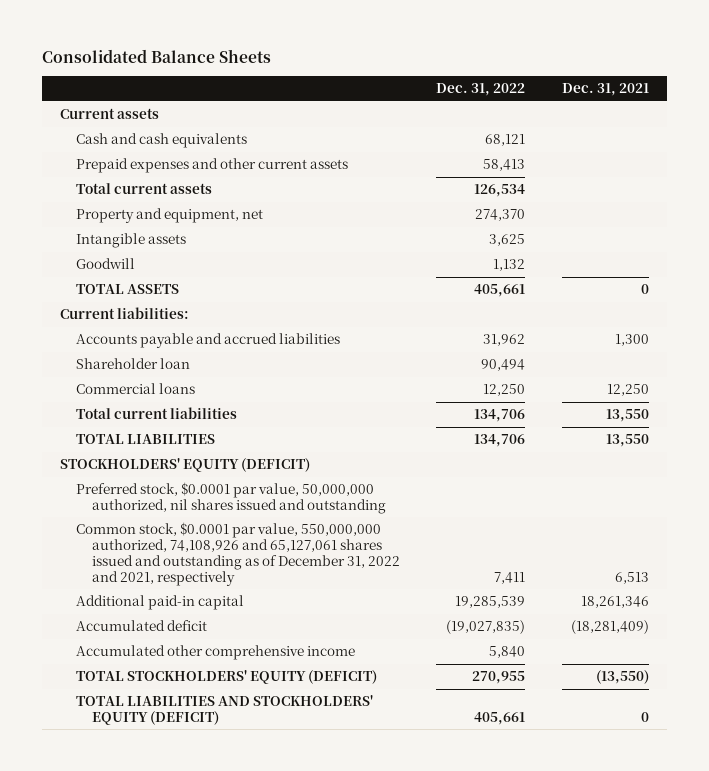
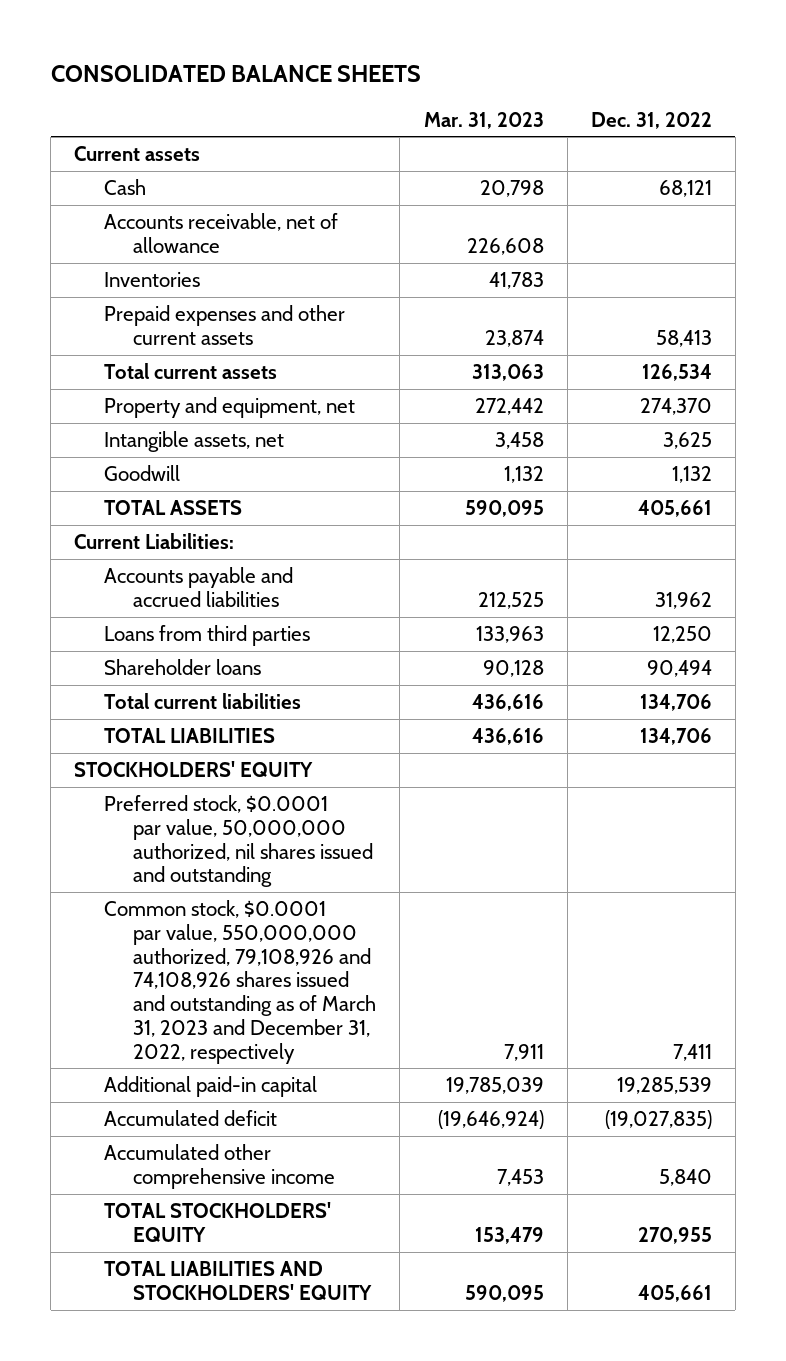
- Consolidated Balance Sheets
+ CONSOLIDATED BALANCE SHEETS
- | Dec. 31, 2022 | Dec. 31, 2021
+ | Mar. 31, 2023 | Dec. 31, 2022
- Cash and cash equivalents | 68,121 |
+ Cash | 20,798 | 68,121
+ Accounts receivable, net of allowance | 226,608 |
+ Inventories | 41,783 |
- Intangible assets | 3,625 |
+ Intangible assets, net | 3,458 | 3,625
- Current liabilities:
+ Current Liabilities:
- Shareholder loan | 90,494 |
- Commercial loans | 12,250 | 12,250
+ Loans from third parties | 133,963 | 12,250
+ Shareholder loans | 90,128 | 90,494
- STOCKHOLDERS' EQUITY (DEFICIT)
+ STOCKHOLDERS' EQUITY
- Common stock, $0.0001 par value, 550,000,000 authorized, 74,108,926 and 65,127,061 shares issued and outstanding as of December 31, 2022 and 2021, respectively | 7,411 | 6,513
+ Common stock, $0.0001 par value, 550,000,000 authorized, 79,108,926 and 74,108,926 shares issued and outstanding as of March 31, 2023 and December 31, 2022, respectively | 7,911 | 7,411
- TOTAL STOCKHOLDERS' EQUITY (DEFICIT) | 270,955 | (13,550)
- TOTAL LIABILITIES AND STOCKHOLDERS' EQUITY (DEFICIT) | 405,661 | 0
+ TOTAL STOCKHOLDERS' EQUITY | 153,479 | 270,955
+ TOTAL LIABILITIES AND STOCKHOLDERS' EQUITY | 590,095 | 405,661

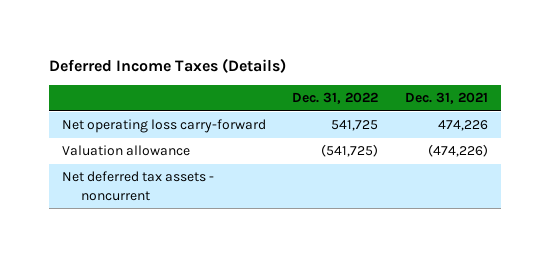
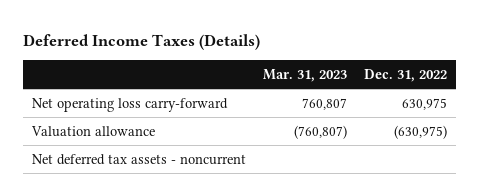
- | Dec. 31, 2022 | Dec. 31, 2021
+ | Mar. 31, 2023 | Dec. 31, 2022
- Net operating loss carry-forward | 541,725 | 474,226
- Valuation allowance | (541,725) | (474,226)
+ Net operating loss carry-forward | 760,807 | 630,975
+ Valuation allowance | (760,807) | (630,975)

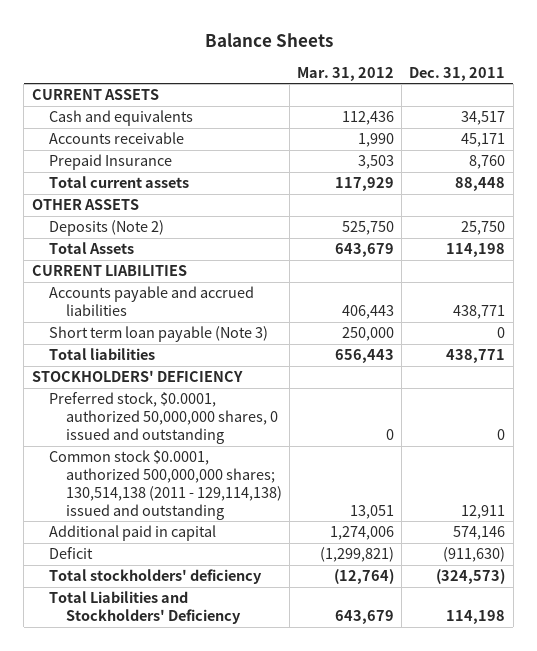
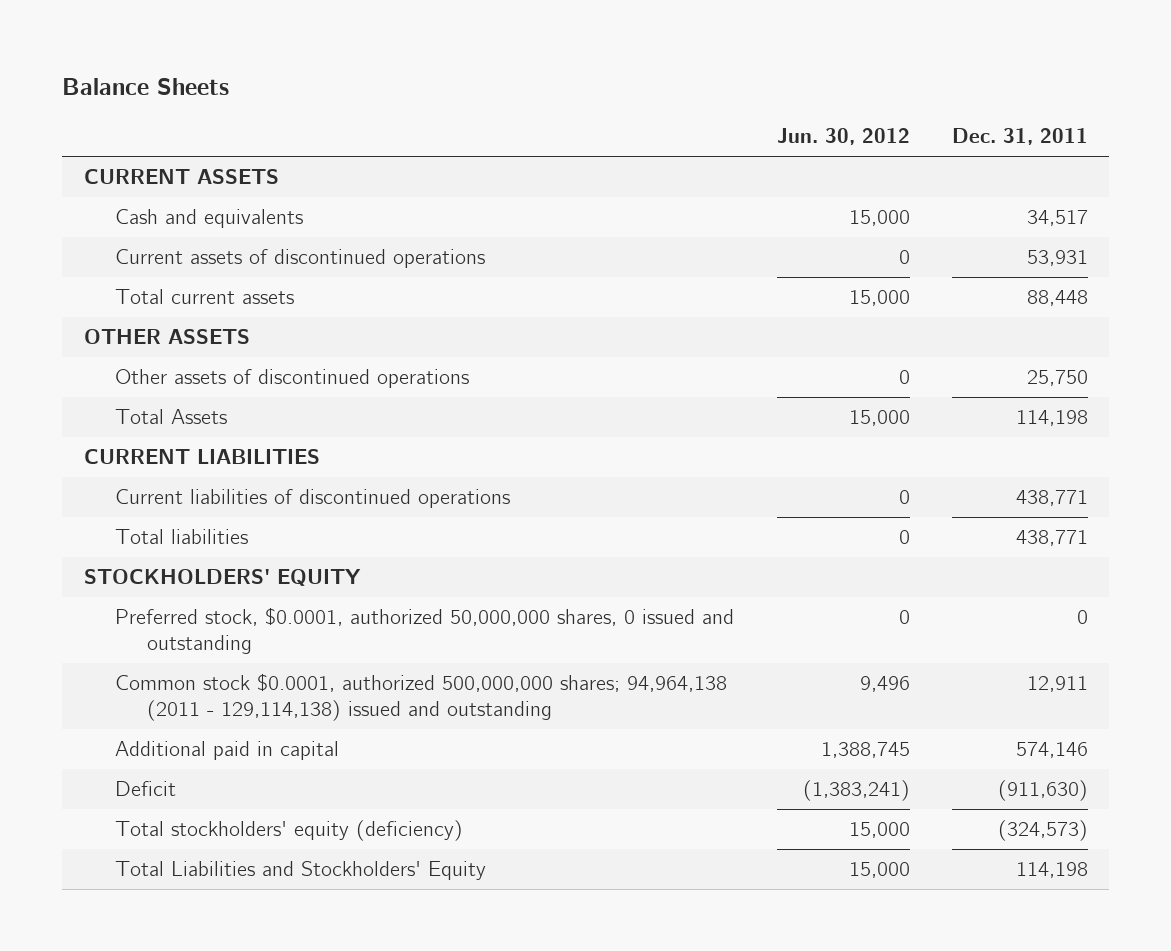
- | Mar. 31, 2012 | Dec. 31, 2011
+ | Jun. 30, 2012 | Dec. 31, 2011
- Accounts receivable | 1,990 | 45,171
- Prepaid Insurance | 3,503 | 8,760
+ Current assets of discontinued operations | 0 | 53,931
- Deposits (Note 2) | 525,750 | 25,750
+ Other assets of discontinued operations | 0 | 25,750
- Accounts payable and accrued liabilities | 406,443 | 438,771
- Short term loan payable (Note 3) | 250,000 | 0
+ Current liabilities of discontinued operations | 0 | 438,771
- STOCKHOLDERS' DEFICIENCY
+ STOCKHOLDERS' EQUITY
- Common stock $0.0001, authorized 500,000,000 shares; 130,514,138 (2011 - 129,114,138) issued and outstanding | 13,051 | 12,911
+ Common stock $0.0001, authorized 500,000,000 shares; 94,964,138 (2011 - 129,114,138) issued and outstanding | 9,496 | 12,911
- Total stockholders' deficiency | (12,764) | (324,573)
- Total Liabilities and Stockholders' Deficiency | 643,679 | 114,198
+ Total stockholders' equity (deficiency) | 15,000 | (324,573)
+ Total Liabilities and Stockholders' Equity | 15,000 | 114,198

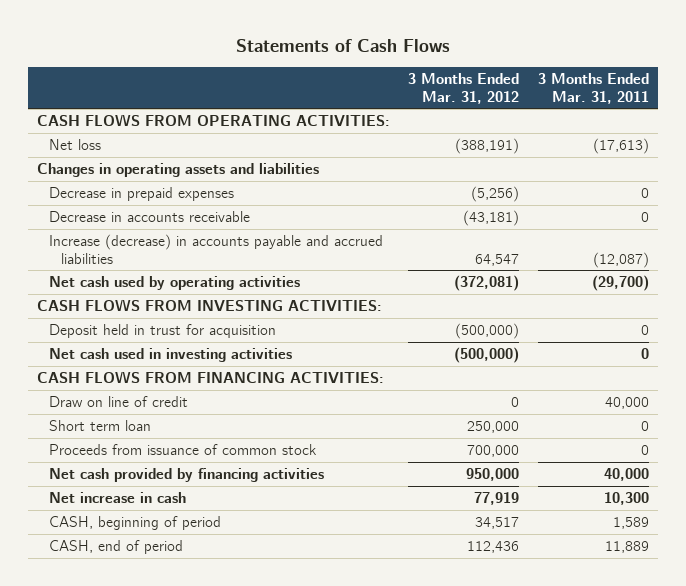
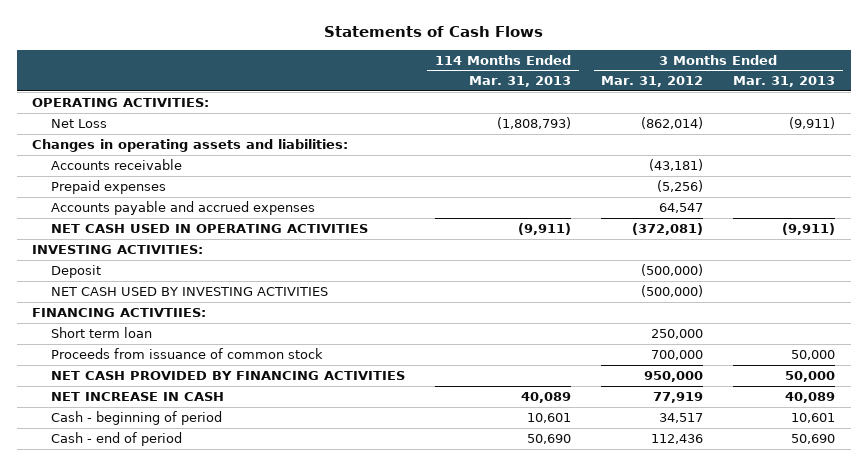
- | 3 Months Ended Mar. 31, 2012 | 3 Months Ended Mar. 31, 2011
+ | 114 Months Ended Mar. 31, 2013 | 3 Months Ended Mar. 31, 2012 | 3 Months Ended Mar. 31, 2013
- CASH FLOWS FROM OPERATING ACTIVITIES:
- Net loss | (388,191) | (17,613)
- Changes in operating assets and liabilities
- Decrease in prepaid expenses | (5,256) | 0
- Decrease in accounts receivable | (43,181) | 0
- Increase (decrease) in accounts payable and accrued liabilities | 64,547 | (12,087)
- Net cash used by operating activities | (372,081) | (29,700)
- CASH FLOWS FROM INVESTING ACTIVITIES:
- Deposit held in trust for acquisition | (500,000) | 0
- Net cash used in investing activities | (500,000) | 0
- CASH FLOWS FROM FINANCING ACTIVITIES:
- Draw on line of credit | 0 | 40,000
+ OPERATING ACTIVITIES:
+ Net Loss | (1,808,793) | (862,014) | (9,911)
+ Changes in operating assets and liabilities:
+ Accounts receivable | | (43,181) |
+ Prepaid expenses | | (5,256) |
+ Accounts payable and accrued expenses | | 64,547 |
+ NET CASH USED IN OPERATING ACTIVITIES | (9,911) | (372,081) | (9,911)
+ INVESTING ACTIVITIES:
+ Deposit | | (500,000) |
+ NET CASH USED BY INVESTING ACTIVITIES | | (500,000) |
+ FINANCING ACTIVTIIES:
- Net cash provided by financing activities | 950,000 | 40,000
- Net increase in cash | 77,919 | 10,300
- CASH, beginning of period | 34,517 | 1,589
- CASH, end of period | 112,436 | 11,889
+ NET CASH PROVIDED BY FINANCING ACTIVITIES | | 950,000 | 50,000
+ NET INCREASE IN CASH | 40,089 | 77,919 | 40,089
+ Cash - beginning of period | 10,601 | 34,517 | 10,601
+ Cash - end of period | 50,690 | 112,436 | 50,690

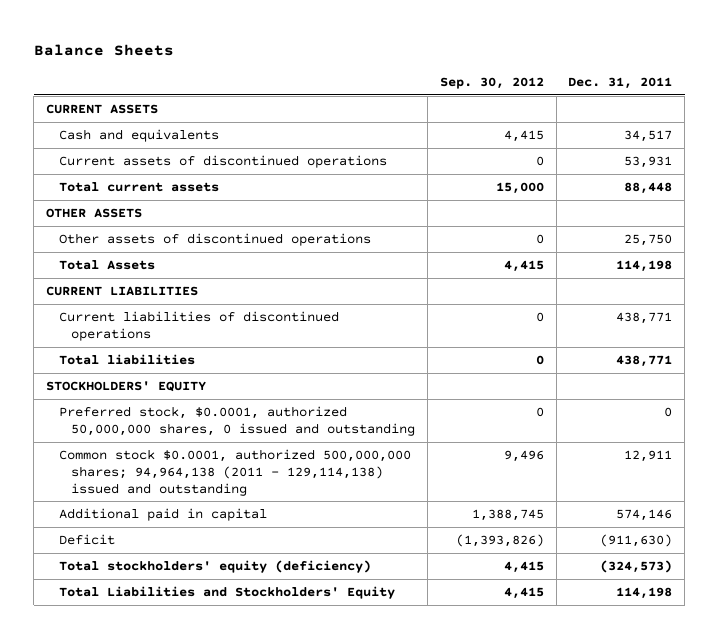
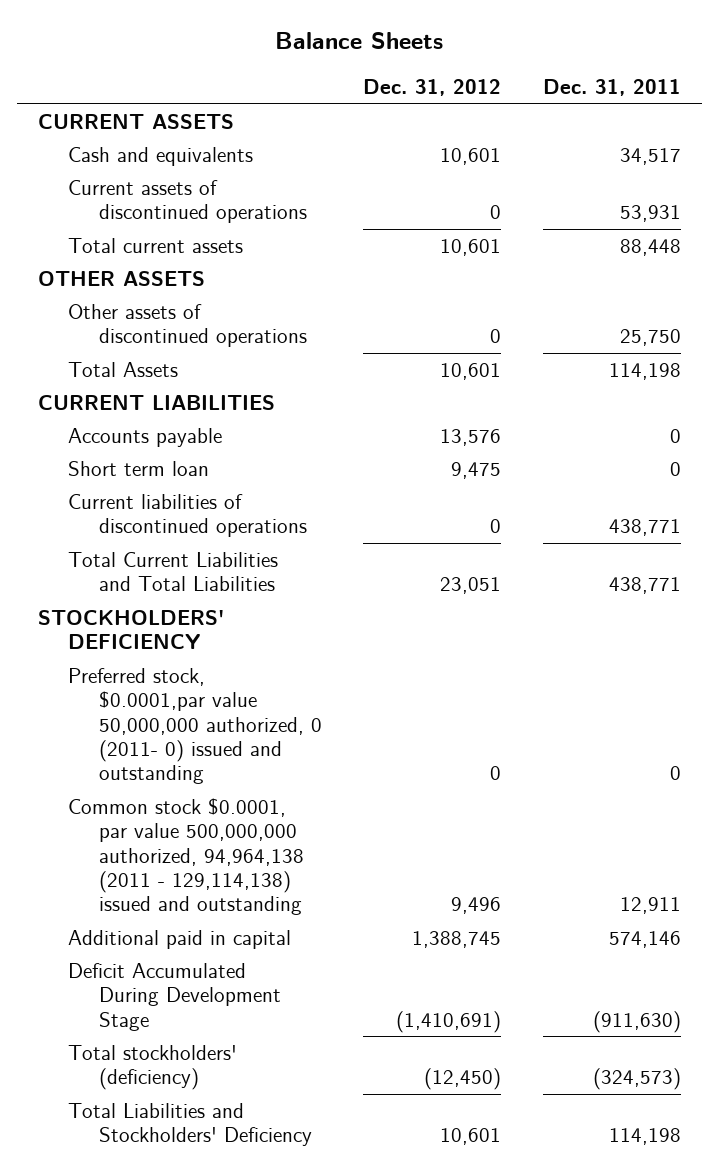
- | Sep. 30, 2012 | Dec. 31, 2011
+ | Dec. 31, 2012 | Dec. 31, 2011
+ Accounts payable | 13,576 | 0
+ Short term loan | 9,475 | 0
- Total liabilities | 0 | 438,771
- STOCKHOLDERS' EQUITY
- Preferred stock, $0.0001, authorized 50,000,000 shares, 0 issued and outstanding | 0 | 0
- Common stock $0.0001, authorized 500,000,000 shares; 94,964,138 (2011 - 129,114,138) issued and outstanding | 9,496 | 12,911
+ Total Current Liabilities and Total Liabilities | 23,051 | 438,771
+ STOCKHOLDERS' DEFICIENCY
+ Preferred stock, $0.0001,par value 50,000,000 authorized, 0 (2011- 0) issued and outstanding | 0 | 0
+ Common stock $0.0001, par value 500,000,000 authorized, 94,964,138 (2011 - 129,114,138) issued and outstanding | 9,496 | 12,911
- Deficit | (1,393,826) | (911,630)
- Total stockholders' equity (deficiency) | 4,415 | (324,573)
- Total Liabilities and Stockholders' Equity | 4,415 | 114,198
+ Deficit Accumulated During Development Stage | (1,410,691) | (911,630)
+ Total stockholders' (deficiency) | (12,450) | (324,573)
+ Total Liabilities and Stockholders' Deficiency | 10,601 | 114,198

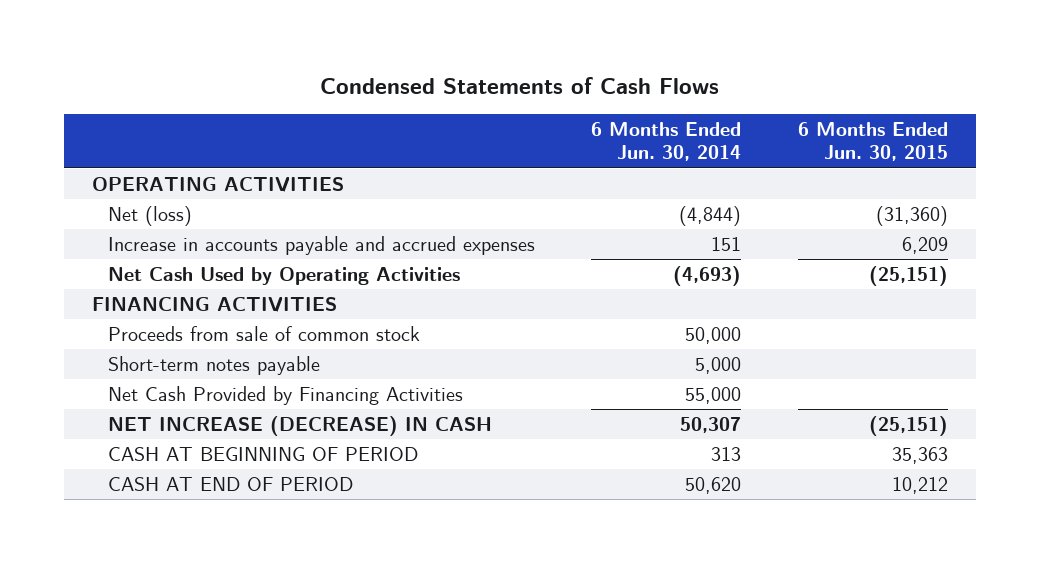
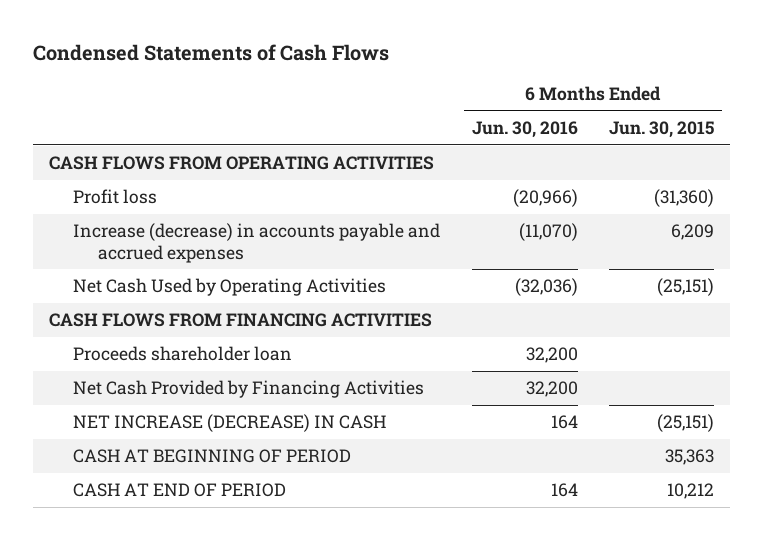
- | 6 Months Ended Jun. 30, 2014 | 6 Months Ended Jun. 30, 2015
+ | 6 Months Ended Jun. 30, 2016 | 6 Months Ended Jun. 30, 2015
- OPERATING ACTIVITIES
- Net (loss) | (4,844) | (31,360)
- Increase in accounts payable and accrued expenses | 151 | 6,209
+ CASH FLOWS FROM OPERATING ACTIVITIES
+ Profit loss | (20,966) | (31,360)
+ Increase (decrease) in accounts payable and accrued expenses | (11,070) | 6,209
- FINANCING ACTIVITIES
- Proceeds from sale of common stock | 50,000 |
- Short-term notes payable | 5,000 |
+ CASH FLOWS FROM FINANCING ACTIVITIES
+ Proceeds shareholder loan | 32,200 |

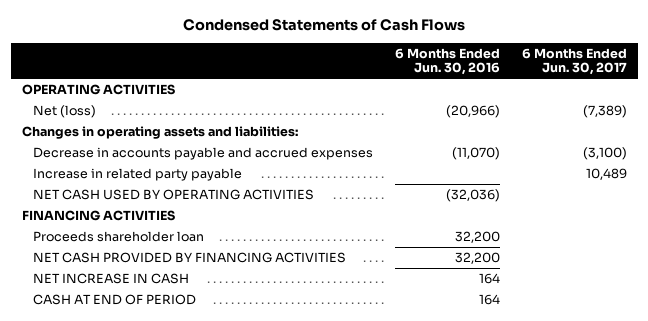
- | 6 Months Ended Jun. 30, 2016 | 6 Months Ended Jun. 30, 2015
+ | 6 Months Ended Jun. 30, 2016 | 6 Months Ended Jun. 30, 2017
- CASH FLOWS FROM OPERATING ACTIVITIES
- Profit loss | (20,966) | (31,360)
- Increase (decrease) in accounts payable and accrued expenses | (11,070) | 6,209
- Net Cash Used by Operating Activities | (32,036) | (25,151)
- CASH FLOWS FROM FINANCING ACTIVITIES
+ OPERATING ACTIVITIES
+ Net (loss) | (20,966) | (7,389)
+ Changes in operating assets and liabilities:
+ Decrease in accounts payable and accrued expenses | (11,070) | (3,100)
+ Increase in related party payable | | 10,489
+ NET CASH USED BY OPERATING ACTIVITIES | (32,036) |
+ FINANCING ACTIVITIES
- Net Cash Provided by Financing Activities | 32,200 |
- NET INCREASE (DECREASE) IN CASH | 164 | (25,151)
- CASH AT BEGINNING OF PERIOD | | 35,363
+ NET CASH PROVIDED BY FINANCING ACTIVITIES | 32,200 |
+ NET INCREASE IN CASH | 164 |

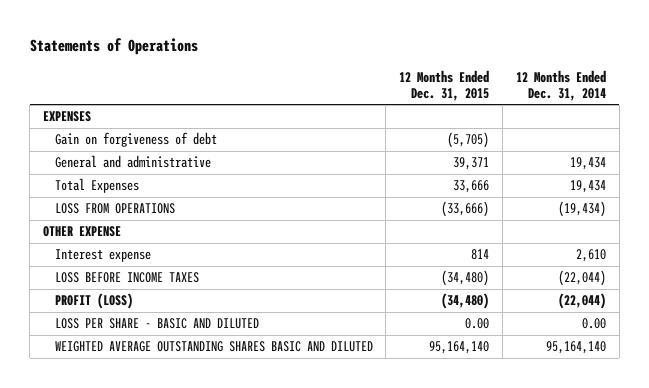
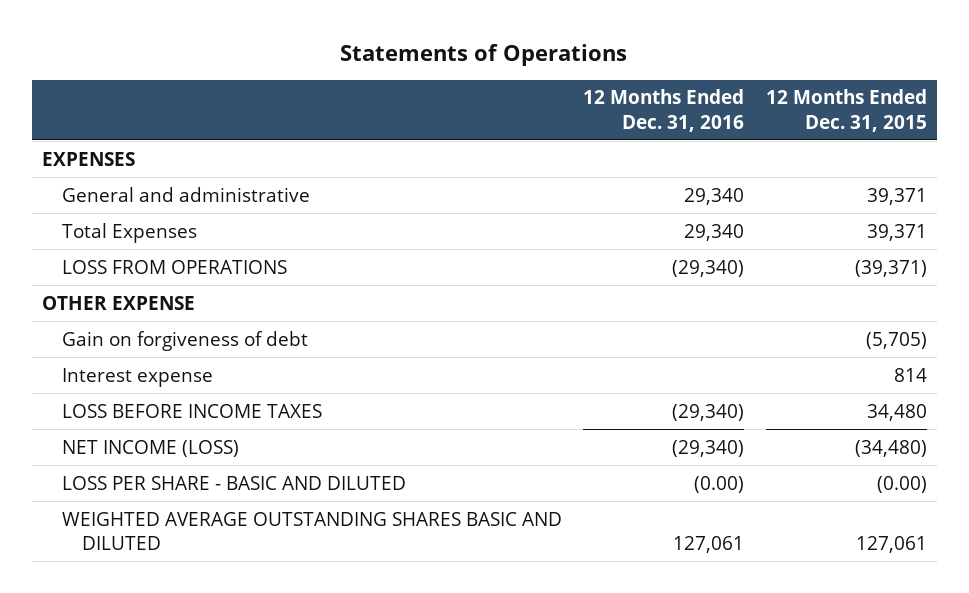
- | 12 Months Ended Dec. 31, 2015 | 12 Months Ended Dec. 31, 2014
+ | 12 Months Ended Dec. 31, 2016 | 12 Months Ended Dec. 31, 2015
- Total Expenses | 33,666 | 19,434
- LOSS FROM OPERATIONS | (33,666) | (19,434)
+ Total Expenses | 29,340 | 39,371
+ LOSS FROM OPERATIONS | (29,340) | (39,371)
moved down: Gain on forgiveness of debt | | (5,705)
- LOSS BEFORE INCOME TAXES | (34,480) | (22,044)
- PROFIT (LOSS) | (34,480) | (22,044)
- LOSS PER SHARE - BASIC AND DILUTED | 0.00 | 0.00
- WEIGHTED AVERAGE OUTSTANDING SHARES BASIC AND DILUTED | 95,164,140 | 95,164,140
+ LOSS BEFORE INCOME TAXES | (29,340) | 34,480
+ NET INCOME (LOSS) | (29,340) | (34,480)
+ LOSS PER SHARE - BASIC AND DILUTED | (0.00) | (0.00)
+ WEIGHTED AVERAGE OUTSTANDING SHARES BASIC AND DILUTED | 127,061 | 127,061

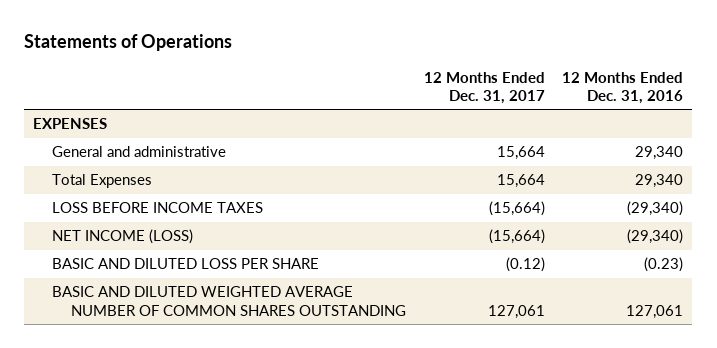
- | 12 Months Ended Dec. 31, 2016 | 12 Months Ended Dec. 31, 2015
+ | 12 Months Ended Dec. 31, 2017 | 12 Months Ended Dec. 31, 2016
- LOSS FROM OPERATIONS | (29,340) | (39,371)
- OTHER EXPENSE
- Gain on forgiveness of debt | | (5,705)
- Interest expense | | 814
- LOSS PER SHARE - BASIC AND DILUTED | (0.00) | (0.00)
- WEIGHTED AVERAGE OUTSTANDING SHARES BASIC AND DILUTED | 127,061 | 127,061
+ BASIC AND DILUTED LOSS PER SHARE | (0.12) | (0.23)
+ BASIC AND DILUTED WEIGHTED AVERAGE NUMBER OF COMMON SHARES OUTSTANDING | 127,061 | 127,061

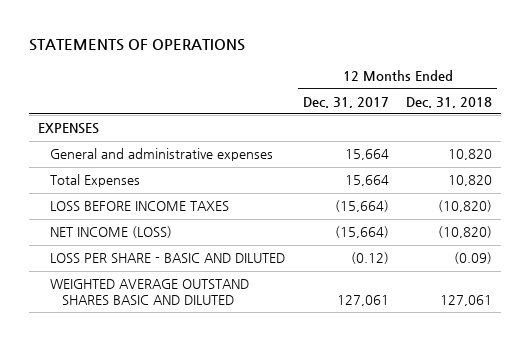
- Statements of Operations
+ STATEMENTS OF OPERATIONS
- | 12 Months Ended Dec. 31, 2017 | 12 Months Ended Dec. 31, 2016
+ | 12 Months Ended Dec. 31, 2017 | 12 Months Ended Dec. 31, 2018
- General and administrative | 15,664 | 29,340
+ General and administrative expenses | 15,664 | 10,820
- BASIC AND DILUTED LOSS PER SHARE | (0.12) | (0.23)
- BASIC AND DILUTED WEIGHTED AVERAGE NUMBER OF COMMON SHARES OUTSTANDING | 127,061 | 127,061
+ LOSS PER SHARE - BASIC AND DILUTED | (0.12) | (0.09)
+ WEIGHTED AVERAGE OUTSTAND SHARES BASIC AND DILUTED | 127,061 | 127,061

